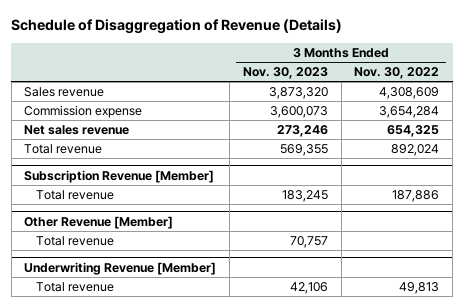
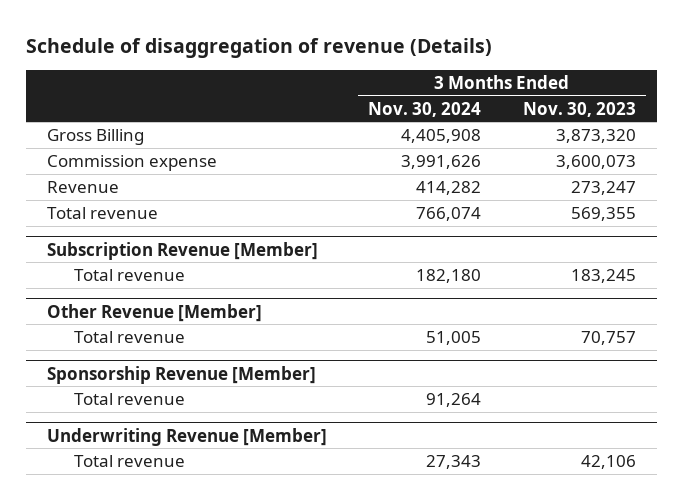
- Schedule of Disaggregation of Revenue (Details)
+ Schedule of disaggregation of revenue (Details)
- | 3 Months Ended Nov. 30, 2023 | 3 Months Ended Nov. 30, 2022
+ | 3 Months Ended Nov. 30, 2024 | 3 Months Ended Nov. 30, 2023
- Sales revenue | 3,873,320 | 4,308,609
+ Gross Billing | 4,405,908 | 3,873,320
- Net sales revenue | 273,246 | 654,325
+ Revenue | 414,282 | 273,247
+ Sponsorship Revenue [Member]
+ Total revenue | 91,264 |

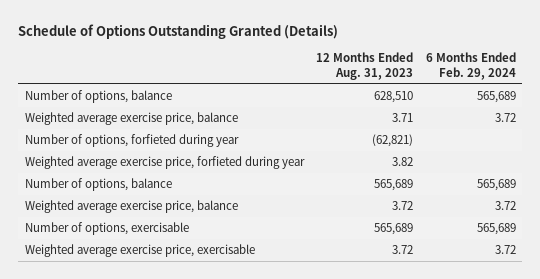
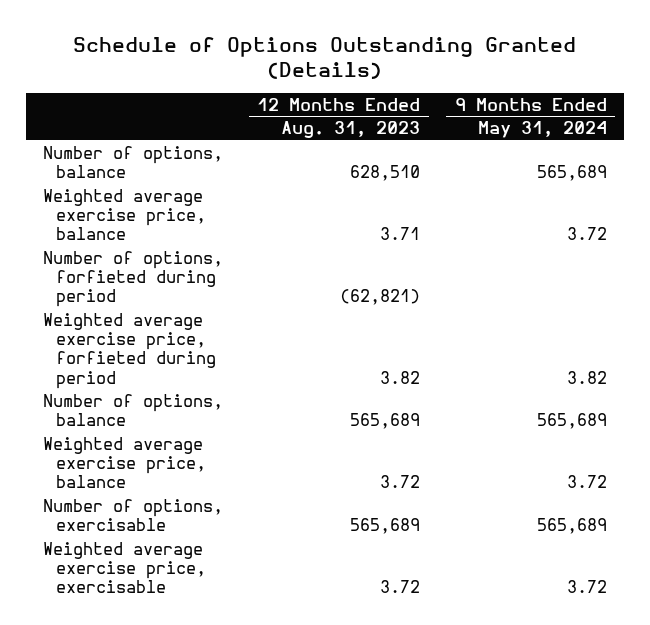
- | 12 Months Ended Aug. 31, 2023 | 6 Months Ended Feb. 29, 2024
+ | 12 Months Ended Aug. 31, 2023 | 9 Months Ended May 31, 2024
- Number of options, forfieted during year | (62,821) |
- Weighted average exercise price, forfieted during year | 3.82 |
+ Number of options, forfieted during period | (62,821) |
+ Weighted average exercise price, forfieted during period | 3.82 | 3.82

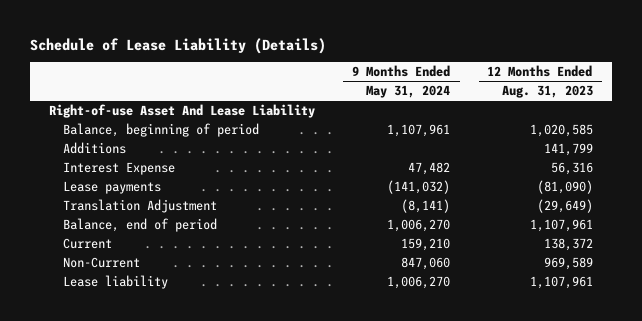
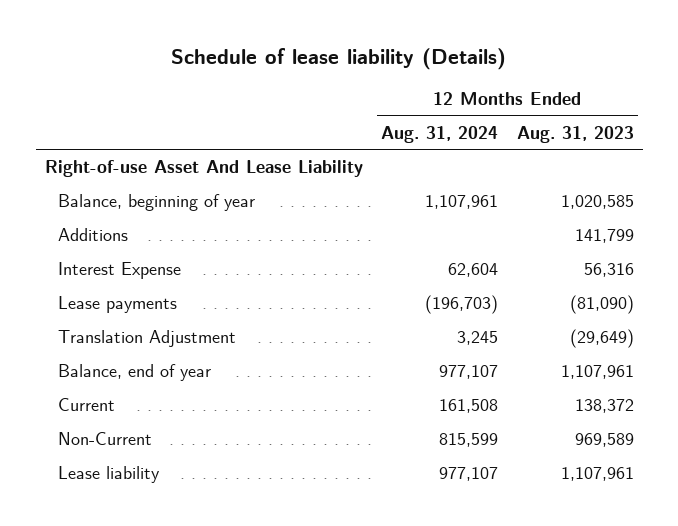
- Schedule of Lease Liability (Details)
+ Schedule of lease liability (Details)
- | 9 Months Ended May 31, 2024 | 12 Months Ended Aug. 31, 2023
+ | 12 Months Ended Aug. 31, 2024 | 12 Months Ended Aug. 31, 2023
- Balance, beginning of period | 1,107,961 | 1,020,585
+ Balance, beginning of year | 1,107,961 | 1,020,585
- Balance, end of period | 1,006,270 | 1,107,961
+ Balance, end of year | 977,107 | 1,107,961

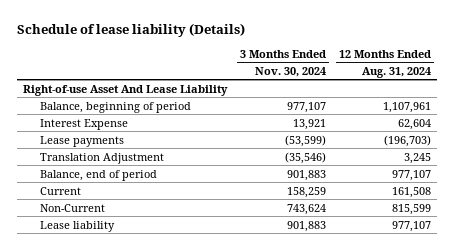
- | 12 Months Ended Aug. 31, 2024 | 12 Months Ended Aug. 31, 2023
+ | 3 Months Ended Nov. 30, 2024 | 12 Months Ended Aug. 31, 2024
- Balance, beginning of year | 1,107,961 | 1,020,585
- Additions | | 141,799
+ Balance, beginning of period | 977,107 | 1,107,961
- Balance, end of year | 977,107 | 1,107,961
+ Balance, end of period | 901,883 | 977,107

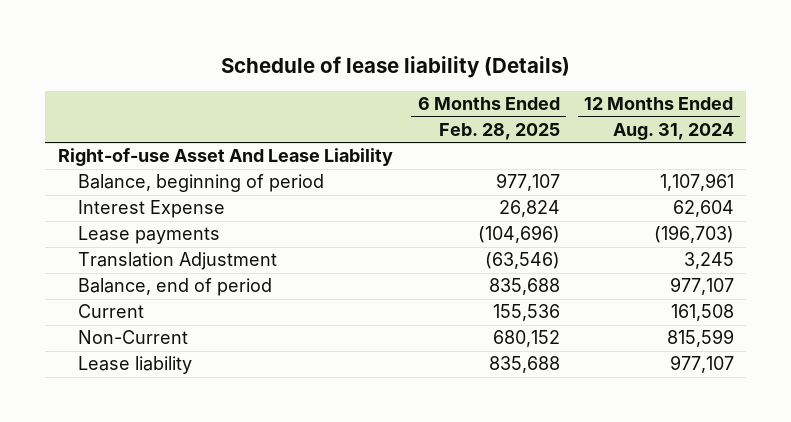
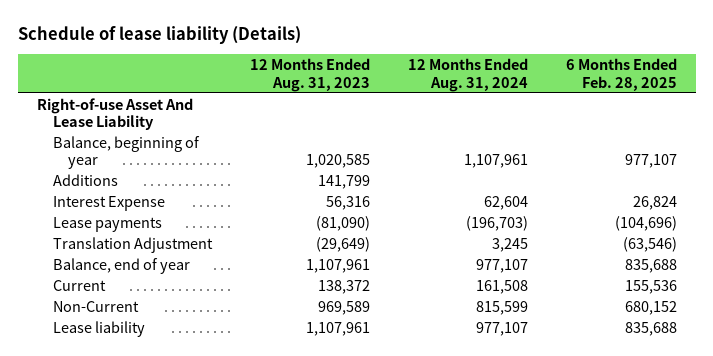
- | 6 Months Ended Feb. 28, 2025 | 12 Months Ended Aug. 31, 2024
+ | 12 Months Ended Aug. 31, 2023 | 12 Months Ended Aug. 31, 2024 | 6 Months Ended Feb. 28, 2025
- Balance, beginning of period | 977,107 | 1,107,961
+ Balance, beginning of year | 1,020,585 | 1,107,961 | 977,107
+ Additions | 141,799 | |
- Balance, end of period | 835,688 | 977,107
+ Balance, end of year | 1,107,961 | 977,107 | 835,688

